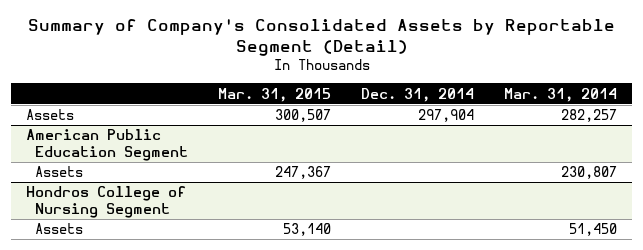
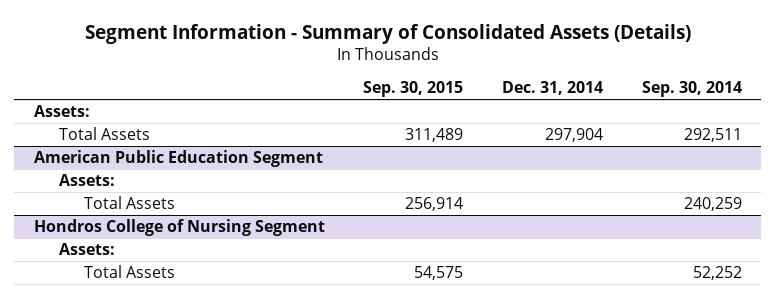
- Summary of Company's Consolidated Assets by Reportable Segment (Detail)
+ Segment Information - Summary of Consolidated Assets (Details)
- | Mar. 31, 2015 | Dec. 31, 2014 | Mar. 31, 2014
+ | Sep. 30, 2015 | Dec. 31, 2014 | Sep. 30, 2014
- Assets | 300,507 | 297,904 | 282,257
+ Assets:
+ Total Assets | 311,489 | 297,904 | 292,511
@ American Public Education Segment
- Assets | 247,367 | | 230,807
+ Assets:
+ Total Assets | 256,914 | | 240,259
@ Hondros College of Nursing Segment
- Assets | 53,140 | | 51,450
+ Assets:
+ Total Assets | 54,575 | | 52,252

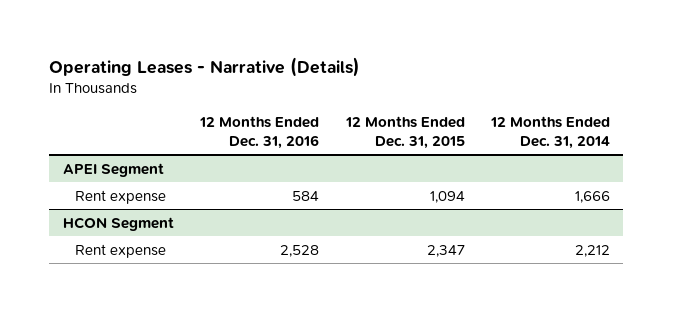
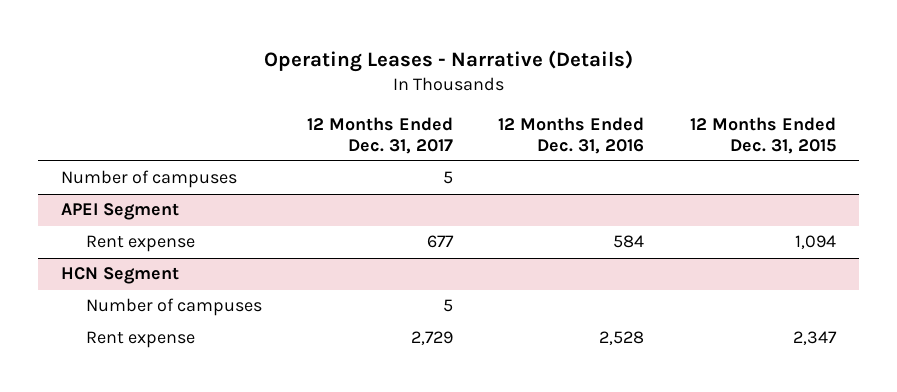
- | 12 Months Ended Dec. 31, 2016 | 12 Months Ended Dec. 31, 2015 | 12 Months Ended Dec. 31, 2014
+ | 12 Months Ended Dec. 31, 2017 | 12 Months Ended Dec. 31, 2016 | 12 Months Ended Dec. 31, 2015
+ Number of campuses | 5 | |
- HCON Segment
+ HCN Segment
+ Number of campuses | 5 | |

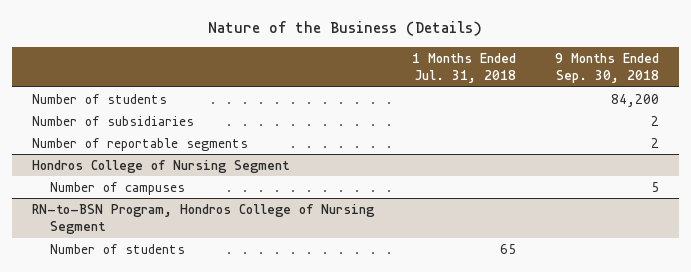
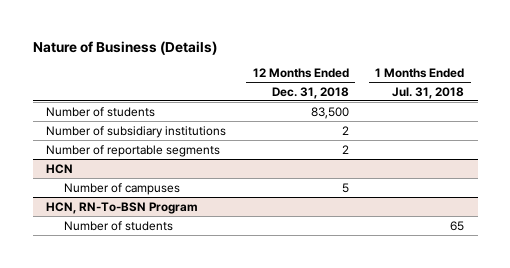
- Nature of the Business (Details)
+ Nature of Business (Details)
- | 1 Months Ended Jul. 31, 2018 | 9 Months Ended Sep. 30, 2018
+ | 12 Months Ended Dec. 31, 2018 | 1 Months Ended Jul. 31, 2018
- Number of subsidiaries | | 2
+ Number of subsidiary institutions | 2 |
- Hondros College of Nursing Segment
+ HCN
- RN-to-BSN Program, Hondros College of Nursing Segment
+ HCN, RN-To-BSN Program

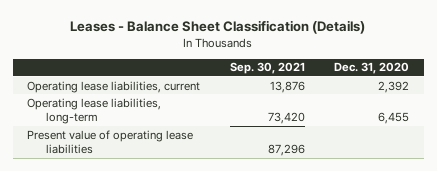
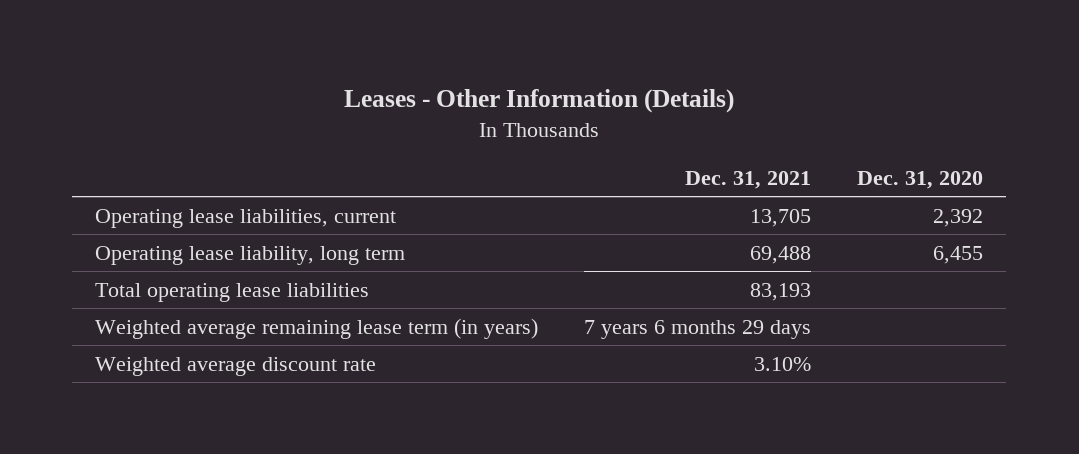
- Leases - Balance Sheet Classification (Details)
+ Leases - Other Information (Details)
- | Sep. 30, 2021 | Dec. 31, 2020
+ | Dec. 31, 2021 | Dec. 31, 2020
- Operating lease liabilities, long-term | 73,420 | 6,455
- Present value of operating lease liabilities | 87,296 |
+ Operating lease liability, long term | 69,488 | 6,455
+ Total operating lease liabilities | 83,193 |
+ Weighted average remaining lease term (in years) | 7 years 6 months 29 days |
+ Weighted average discount rate | 3.10% |

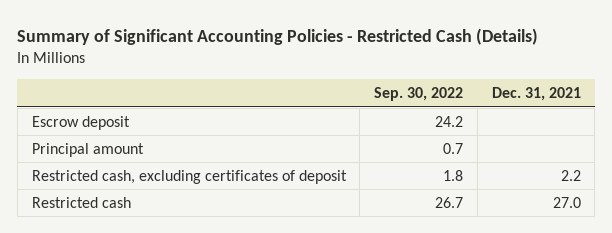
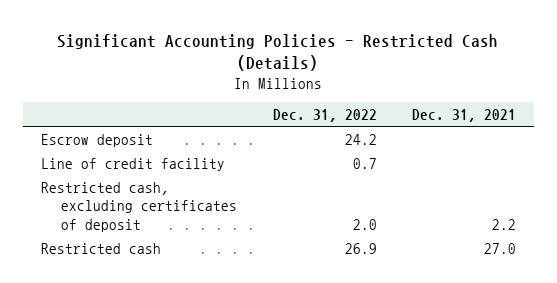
- Summary of Significant Accounting Policies - Restricted Cash (Details)
+ Significant Accounting Policies - Restricted Cash (Details)
- | Sep. 30, 2022 | Dec. 31, 2021
+ | Dec. 31, 2022 | Dec. 31, 2021
- Principal amount | 0.7 |
+ Line of credit facility | 0.7 |

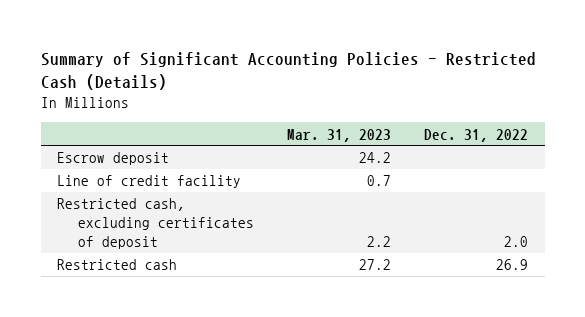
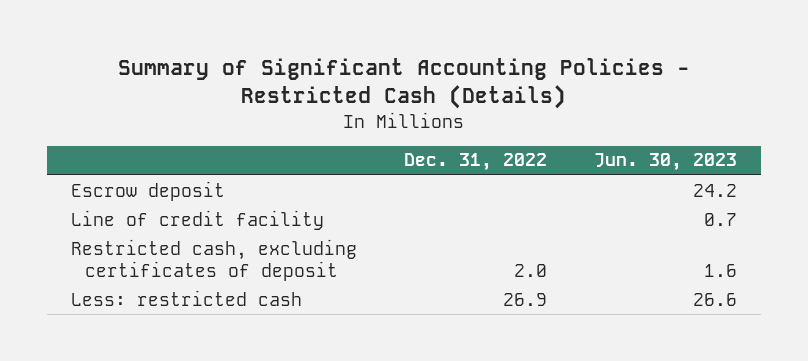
- | Mar. 31, 2023 | Dec. 31, 2022
+ | Dec. 31, 2022 | Jun. 30, 2023
- Restricted cash | 27.2 | 26.9
+ Less: restricted cash | 26.9 | 26.6

